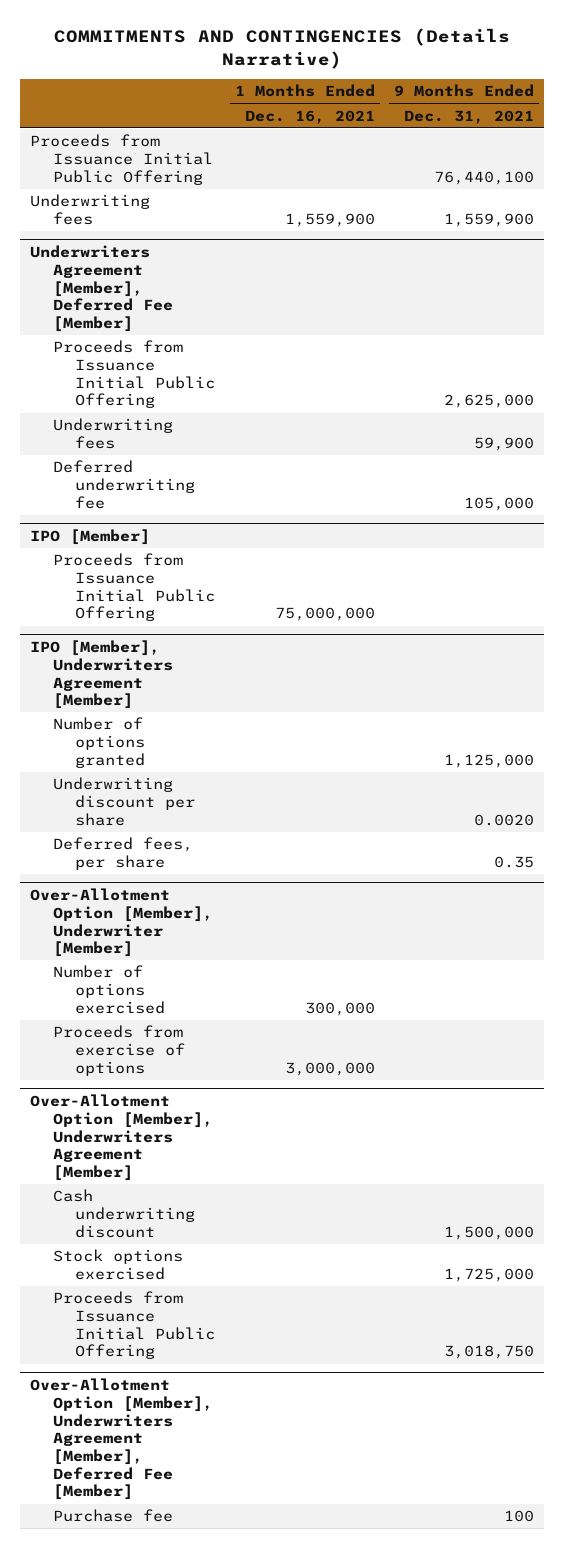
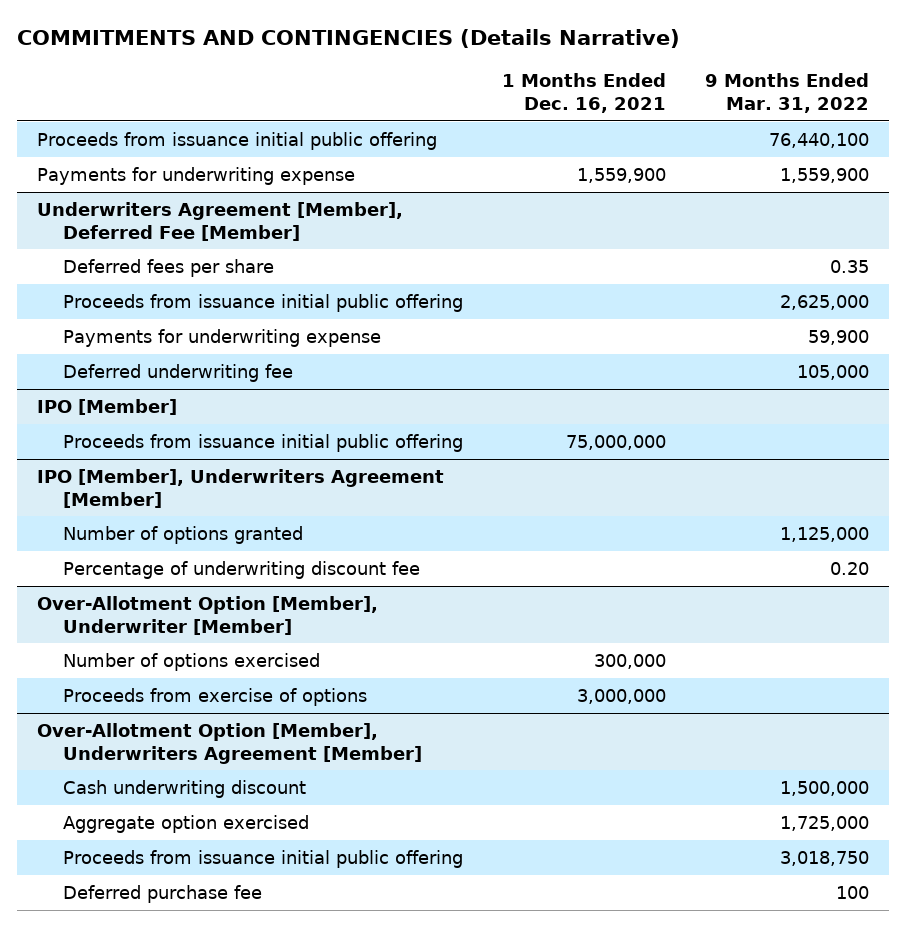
- | 1 Months Ended Dec. 16, 2021 | 9 Months Ended Dec. 31, 2021
+ | 1 Months Ended Dec. 16, 2021 | 9 Months Ended Mar. 31, 2022
- Proceeds from Issuance Initial Public Offering | | 76,440,100
- Underwriting fees | 1,559,900 | 1,559,900
+ Proceeds from issuance initial public offering | | 76,440,100
+ Payments for underwriting expense | 1,559,900 | 1,559,900
@ Underwriters Agreement [Member], Deferred Fee [Member]
- Proceeds from Issuance Initial Public Offering | | 2,625,000
- Underwriting fees | | 59,900
+ Deferred fees per share | | 0.35
+ Proceeds from issuance initial public offering | | 2,625,000
+ Payments for underwriting expense | | 59,900
@ IPO [Member]
- Proceeds from Issuance Initial Public Offering | 75,000,000 |
+ Proceeds from issuance initial public offering | 75,000,000 |
@ IPO [Member], Underwriters Agreement [Member]
- Underwriting discount per share | | 0.0020
- Deferred fees, per share | | 0.35
+ Percentage of underwriting discount fee | | 0.20
@ Over-Allotment Option [Member], Underwriters Agreement [Member]
- Stock options exercised | | 1,725,000
- Proceeds from Issuance Initial Public Offering | | 3,018,750
- Over-Allotment Option [Member], Underwriters Agreement [Member], Deferred Fee [Member]
- Purchase fee | | 100
@ Over-Allotment Option [Member], Underwriters Agreement [Member]
+ Aggregate option exercised | | 1,725,000
+ Proceeds from issuance initial public offering | | 3,018,750
+ Deferred purchase fee | | 100

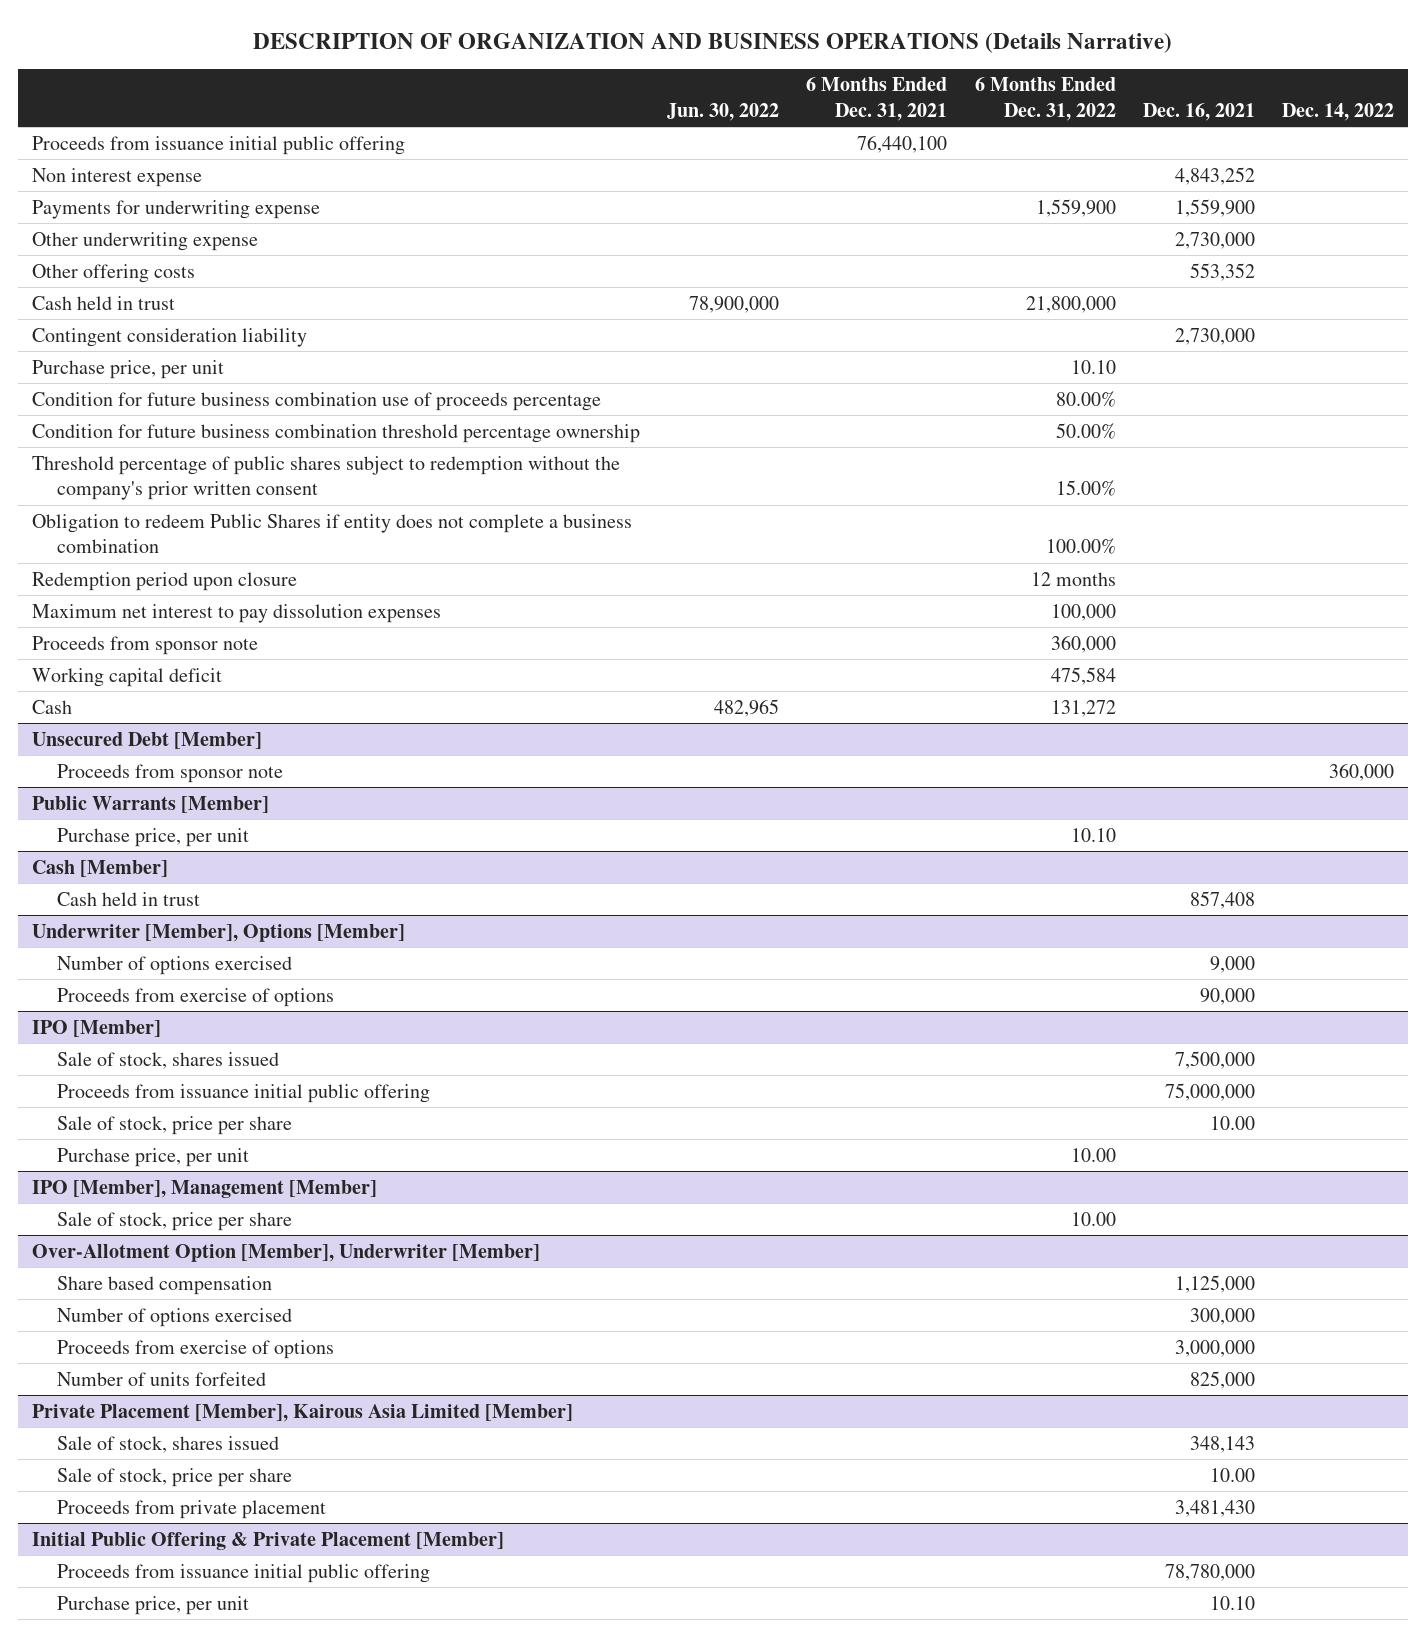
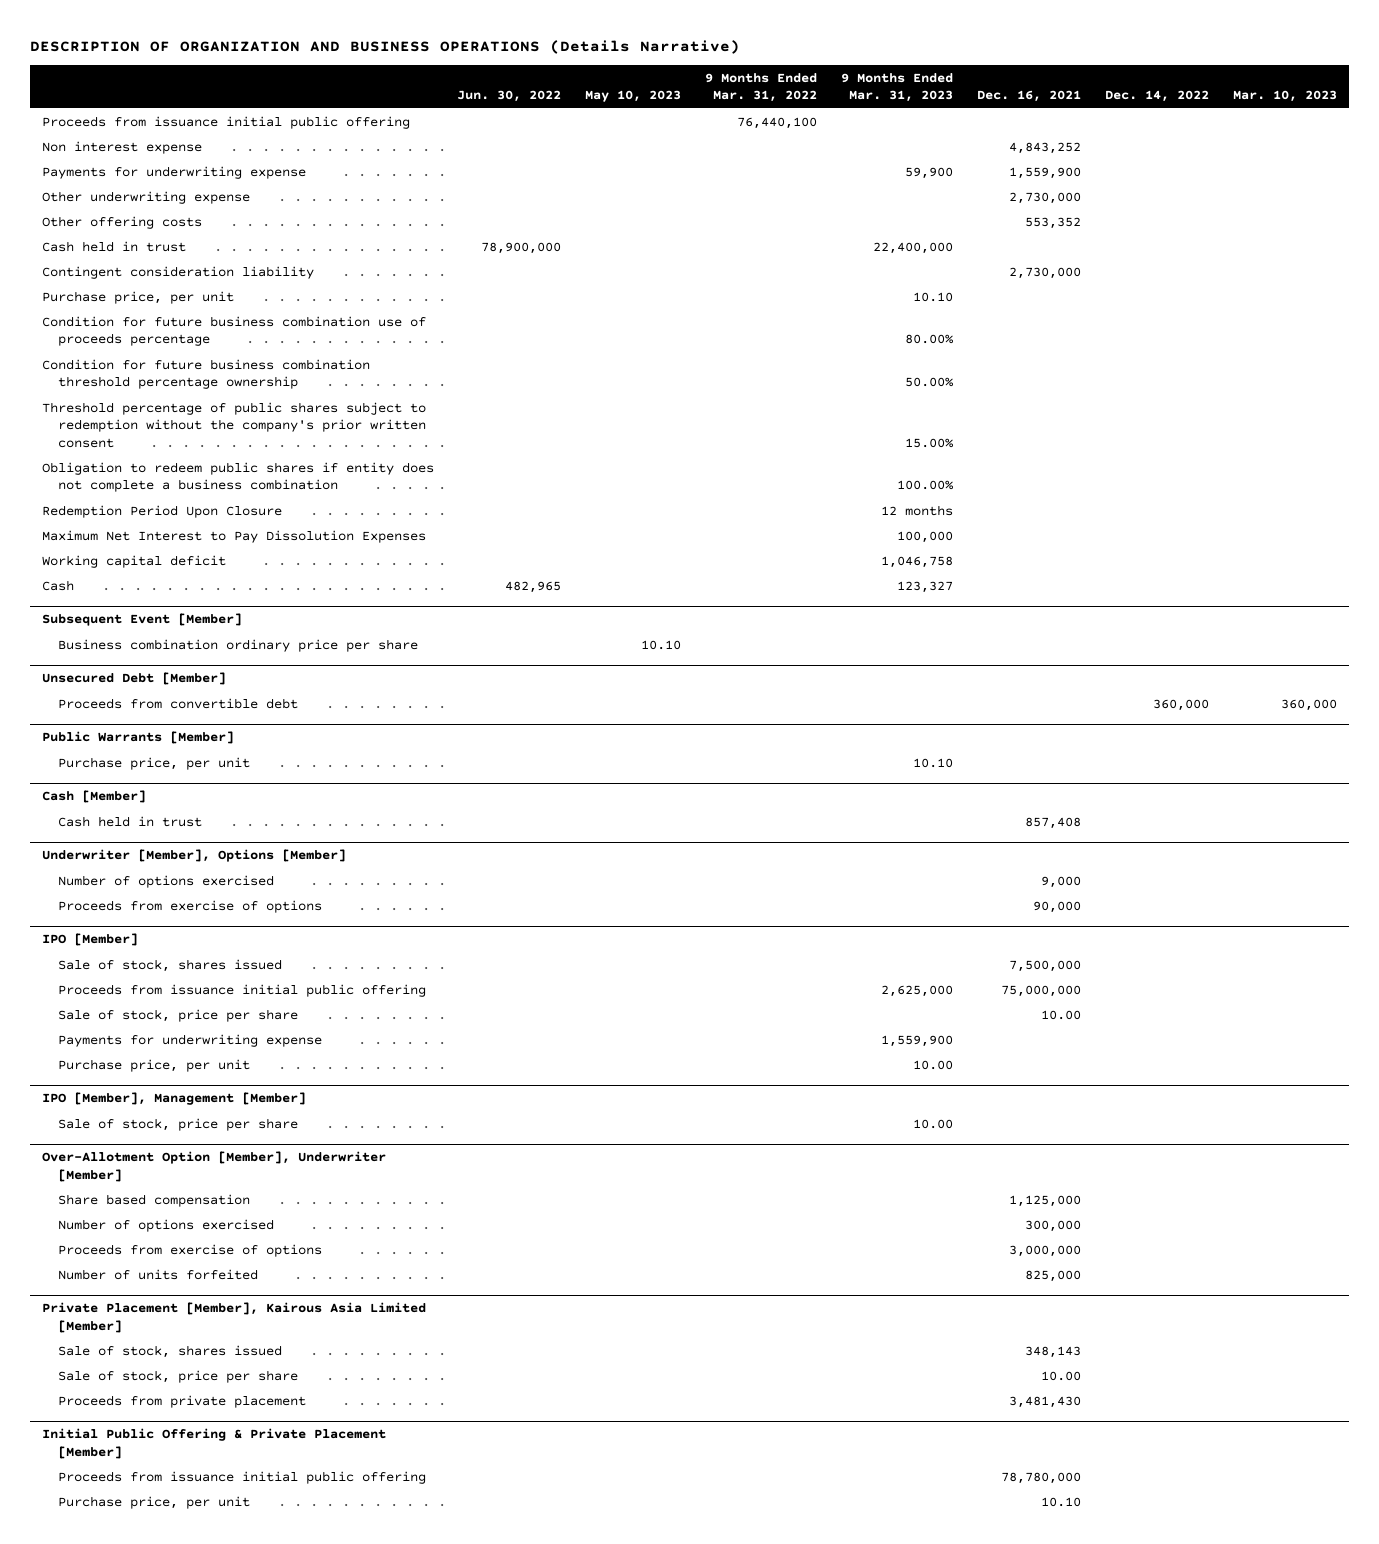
- | Jun. 30, 2022 | 6 Months Ended Dec. 31, 2021 | 6 Months Ended Dec. 31, 2022 | Dec. 16, 2021 | Dec. 14, 2022
+ | Jun. 30, 2022 | May 10, 2023 | 9 Months Ended Mar. 31, 2022 | 9 Months Ended Mar. 31, 2023 | Dec. 16, 2021 | Dec. 14, 2022 | Mar. 10, 2023
- Obligation to redeem Public Shares if entity does not complete a business combination | | | 100.00% | |
- Redemption period upon closure | | | 12 months | |
- Maximum net interest to pay dissolution expenses | | | 100,000 | |
- Proceeds from sponsor note | | | 360,000 | |
+ Obligation to redeem public shares if entity does not complete a business combination | | | | 100.00% | | |
+ Redemption Period Upon Closure | | | | 12 months | | |
+ Maximum Net Interest to Pay Dissolution Expenses | | | | 100,000 | | |
+ Subsequent Event [Member]
+ Business combination ordinary price per share | | 10.10 | | | | |
@ Unsecured Debt [Member]
- Proceeds from sponsor note | | | | | 360,000
+ Proceeds from convertible debt | | | | | | 360,000 | 360,000
@ IPO [Member]
+ Payments for underwriting expense | | | | 1,559,900 | | |

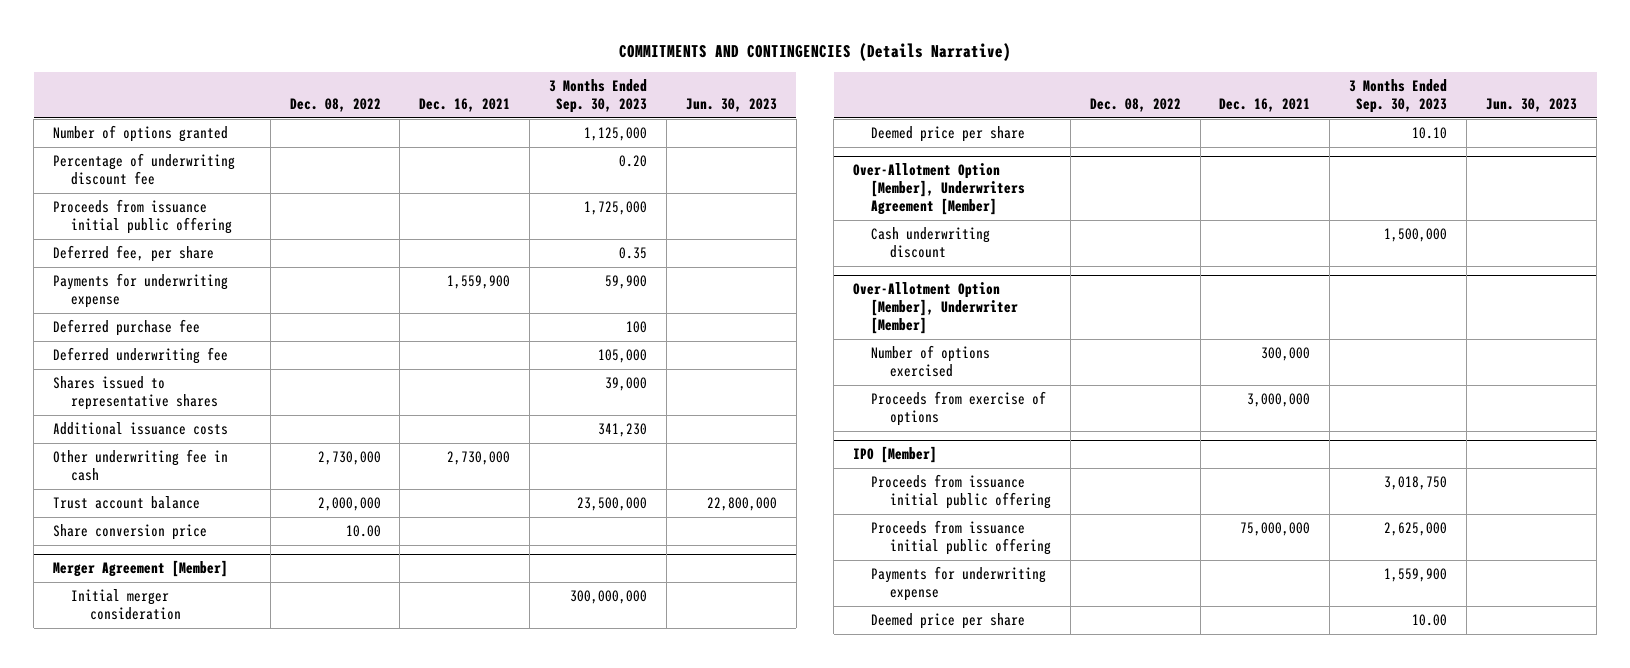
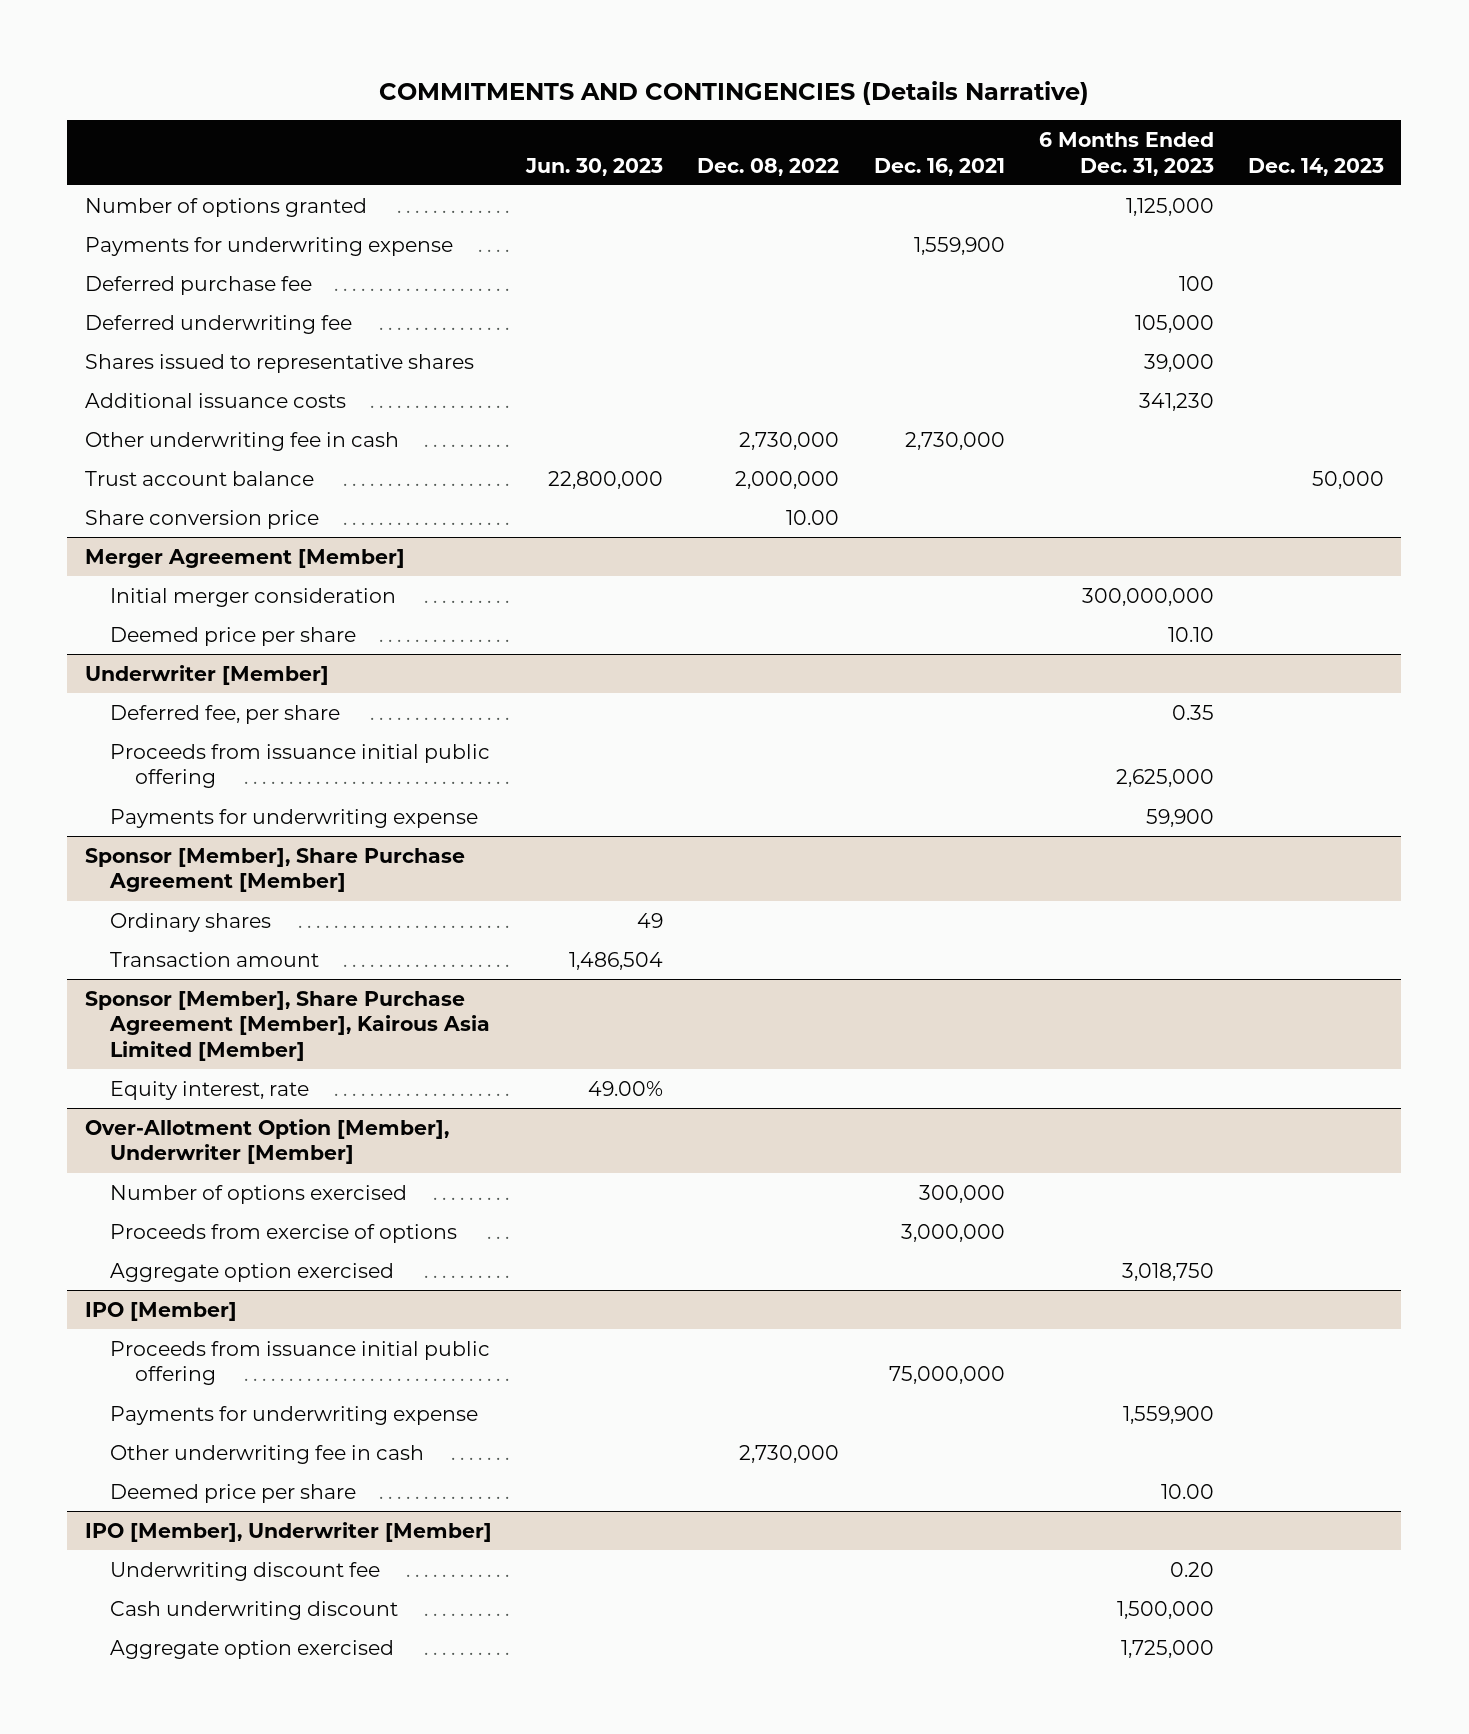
- | Dec. 08, 2022 | Dec. 16, 2021 | 3 Months Ended Sep. 30, 2023 | Jun. 30, 2023
+ | Jun. 30, 2023 | Dec. 08, 2022 | Dec. 16, 2021 | 6 Months Ended Dec. 31, 2023 | Dec. 14, 2023
- Percentage of underwriting discount fee | | | 0.20 |
- Proceeds from issuance initial public offering | | | 1,725,000 |
- Deferred fee, per share | | | 0.35 |
- Over-Allotment Option [Member], Underwriters Agreement [Member]
- Cash underwriting discount | | | 1,500,000 |
+ Underwriter [Member]
+ Deferred fee, per share | | | | 0.35 |
+ Proceeds from issuance initial public offering | | | | 2,625,000 |
+ Payments for underwriting expense | | | | 59,900 |
+ Sponsor [Member], Share Purchase Agreement [Member]
+ Ordinary shares | 49 | | | |
+ Transaction amount | 1,486,504 | | | |
+ Sponsor [Member], Share Purchase Agreement [Member], Kairous Asia Limited [Member]
+ Equity interest, rate | 49.00% | | | |
@ Over-Allotment Option [Member], Underwriter [Member]
+ Aggregate option exercised | | | | 3,018,750 |
@ IPO [Member]
- Proceeds from issuance initial public offering | | | 3,018,750 |
+ Other underwriting fee in cash | | 2,730,000 | | |
+ IPO [Member], Underwriter [Member]
+ Underwriting discount fee | | | | 0.20 |
+ Cash underwriting discount | | | | 1,500,000 |
+ Aggregate option exercised | | | | 1,725,000 |

